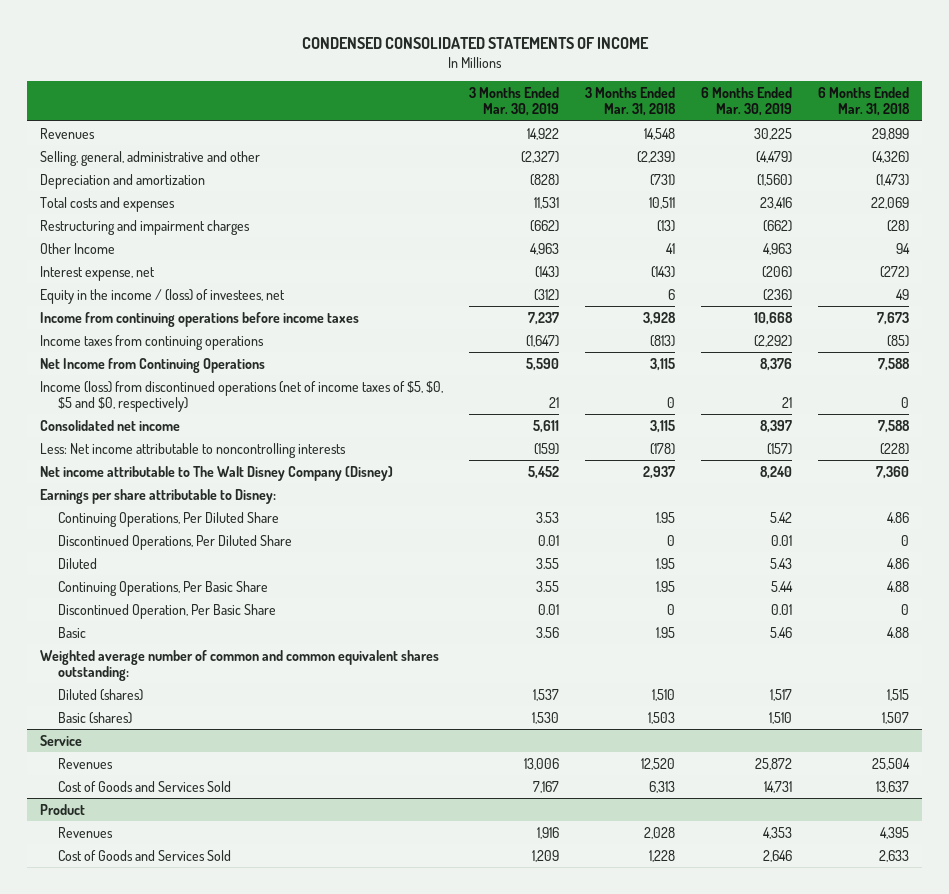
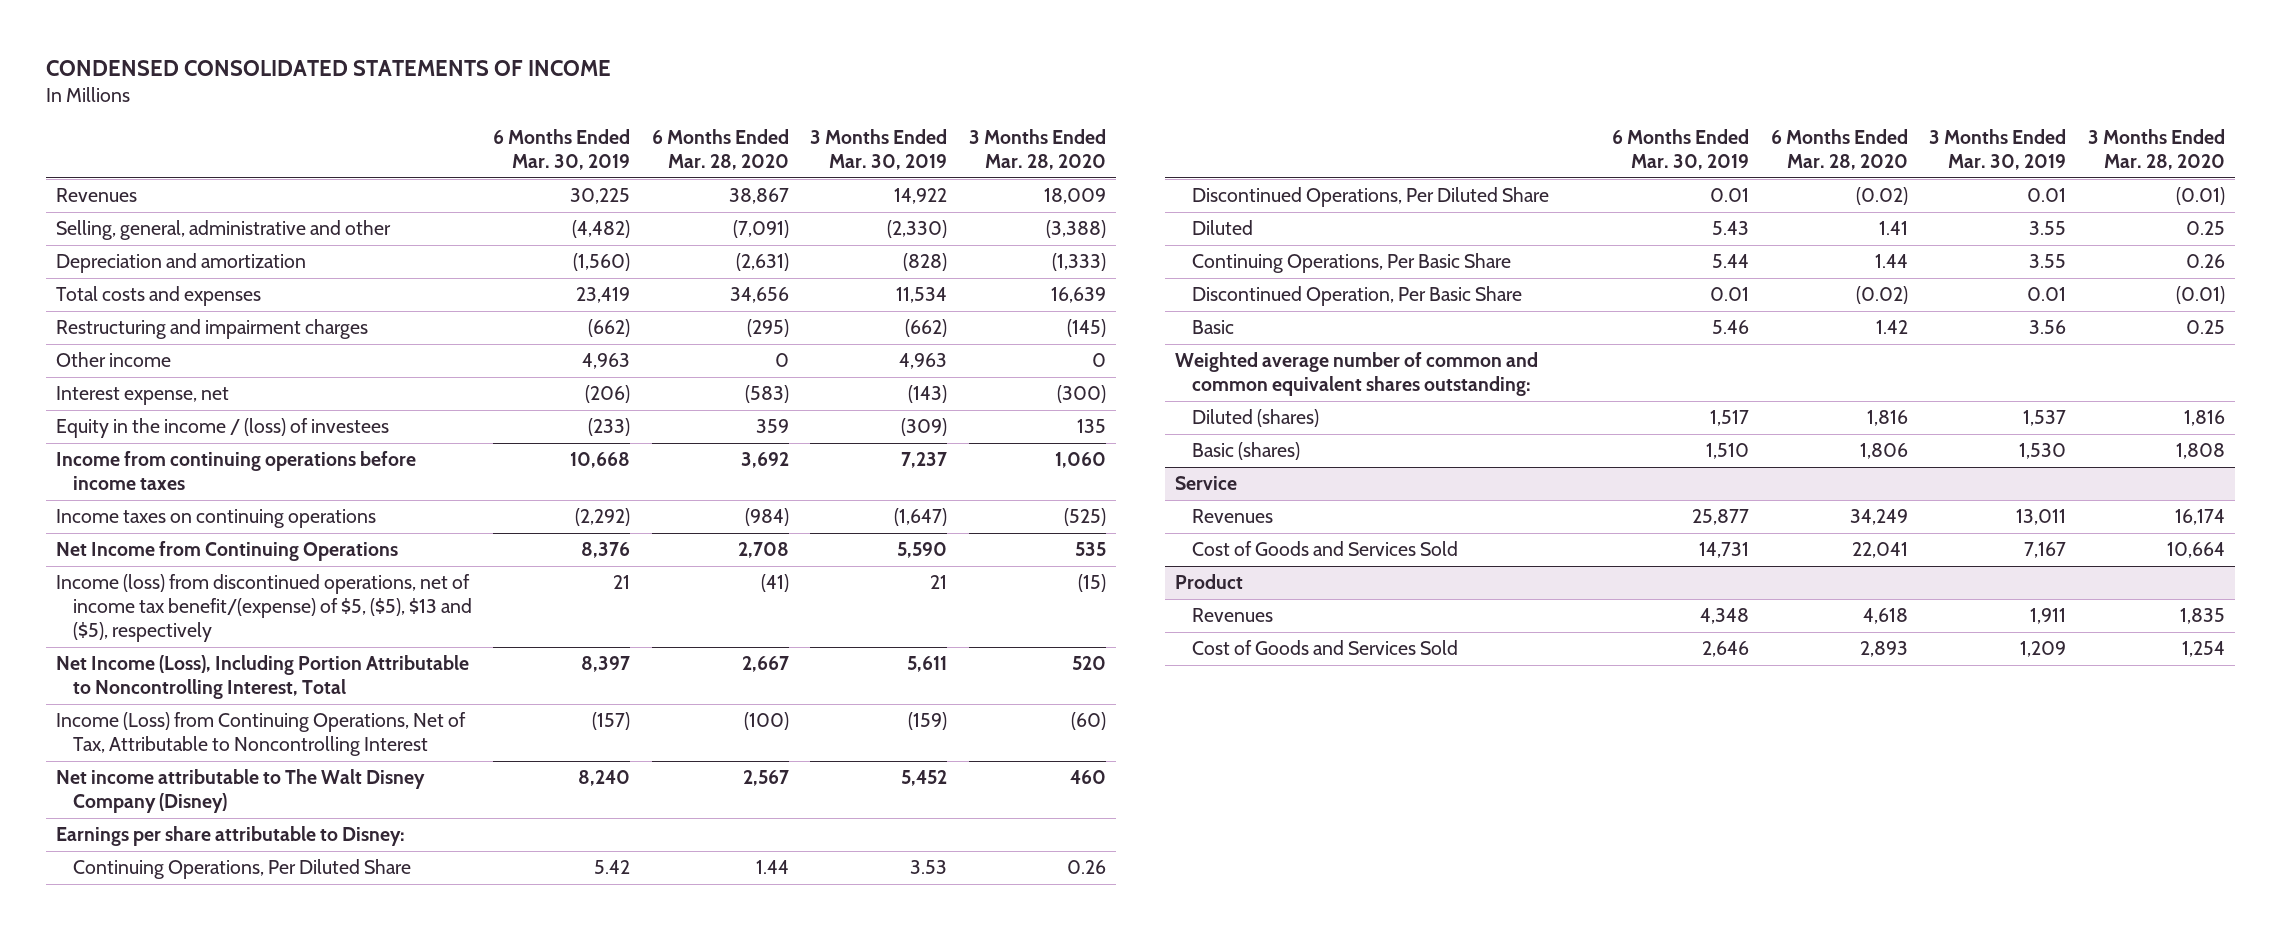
- | 3 Months Ended Mar. 30, 2019 | 3 Months Ended Mar. 31, 2018 | 6 Months Ended Mar. 30, 2019 | 6 Months Ended Mar. 31, 2018
+ | 6 Months Ended Mar. 30, 2019 | 6 Months Ended Mar. 28, 2020 | 3 Months Ended Mar. 30, 2019 | 3 Months Ended Mar. 28, 2020
- Selling, general, administrative and other | (2,327) | (2,239) | (4,479) | (4,326)
+ Selling, general, administrative and other | (4,482) | (7,091) | (2,330) | (3,388)
- Total costs and expenses | 11,531 | 10,511 | 23,416 | 22,069
+ Total costs and expenses | 23,419 | 34,656 | 11,534 | 16,639
- Other Income | 4,963 | 41 | 4,963 | 94
+ Other income | 4,963 | 0 | 4,963 | 0
- Equity in the income / (loss) of investees, net | (312) | 6 | (236) | 49
+ Equity in the income / (loss) of investees | (233) | 359 | (309) | 135
- Income taxes from continuing operations | (1,647) | (813) | (2,292) | (85)
+ Income taxes on continuing operations | (2,292) | (984) | (1,647) | (525)
- Income (loss) from discontinued operations (net of income taxes of $5, $0, $5 and $0, respectively) | 21 | 0 | 21 | 0
- Consolidated net income | 5,611 | 3,115 | 8,397 | 7,588
- Less: Net income attributable to noncontrolling interests | (159) | (178) | (157) | (228)
+ Income (loss) from discontinued operations, net of income tax benefit/(expense) of $5, ($5), $13 and ($5), respectively | 21 | (41) | 21 | (15)
+ Net Income (Loss), Including Portion Attributable to Noncontrolling Interest, Total | 8,397 | 2,667 | 5,611 | 520
+ Income (Loss) from Continuing Operations, Net of Tax, Attributable to Noncontrolling Interest | (157) | (100) | (159) | (60)
@ Service
- Revenues | 13,006 | 12,520 | 25,872 | 25,504
+ Revenues | 25,877 | 34,249 | 13,011 | 16,174
@ Product
- Revenues | 1,916 | 2,028 | 4,353 | 4,395
+ Revenues | 4,348 | 4,618 | 1,911 | 1,835

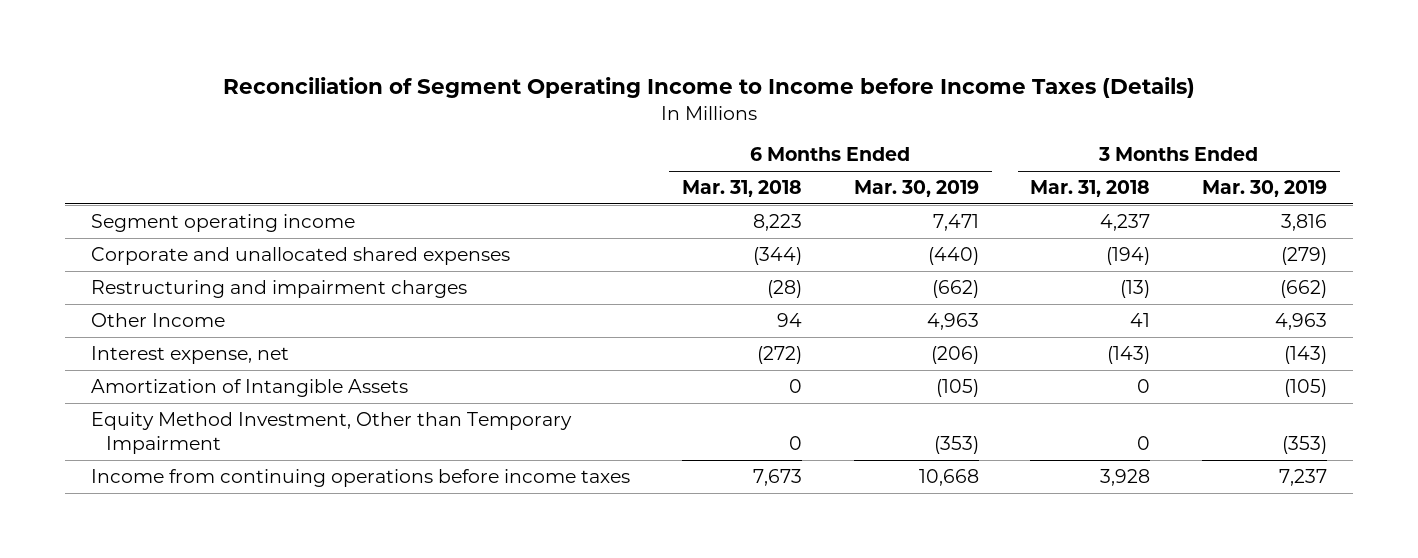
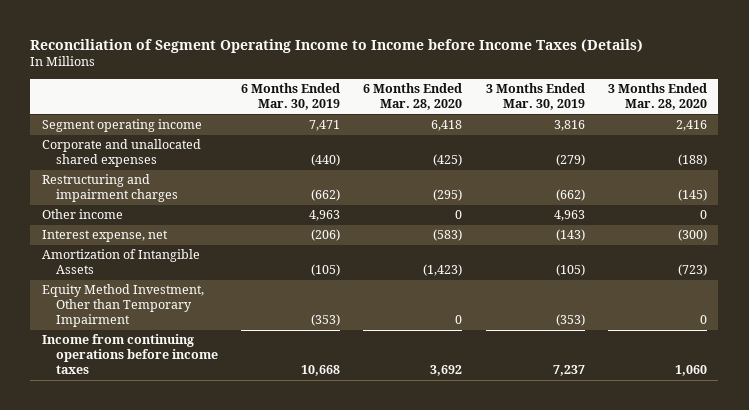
- | 6 Months Ended Mar. 31, 2018 | 6 Months Ended Mar. 30, 2019 | 3 Months Ended Mar. 31, 2018 | 3 Months Ended Mar. 30, 2019
+ | 6 Months Ended Mar. 30, 2019 | 6 Months Ended Mar. 28, 2020 | 3 Months Ended Mar. 30, 2019 | 3 Months Ended Mar. 28, 2020
- Other Income | 94 | 4,963 | 41 | 4,963
+ Other income | 4,963 | 0 | 4,963 | 0

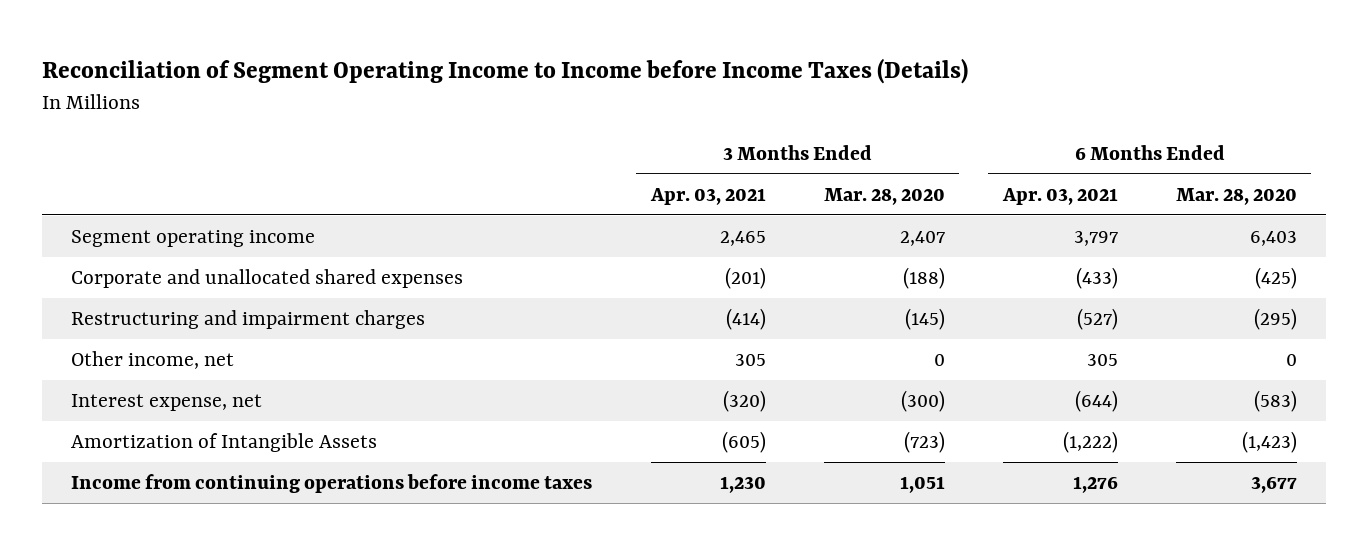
- | 6 Months Ended Mar. 30, 2019 | 6 Months Ended Mar. 28, 2020 | 3 Months Ended Mar. 30, 2019 | 3 Months Ended Mar. 28, 2020
+ | 3 Months Ended Apr. 03, 2021 | 3 Months Ended Mar. 28, 2020 | 6 Months Ended Apr. 03, 2021 | 6 Months Ended Mar. 28, 2020
- Segment operating income | 7,471 | 6,418 | 3,816 | 2,416
+ Segment operating income | 2,465 | 2,407 | 3,797 | 6,403
- Other income | 4,963 | 0 | 4,963 | 0
+ Other income, net | 305 | 0 | 305 | 0
- Equity Method Investment, Other than Temporary Impairment | (353) | 0 | (353) | 0
- Income from continuing operations before income taxes | 10,668 | 3,692 | 7,237 | 1,060
+ Income from continuing operations before income taxes | 1,230 | 1,051 | 1,276 | 3,677

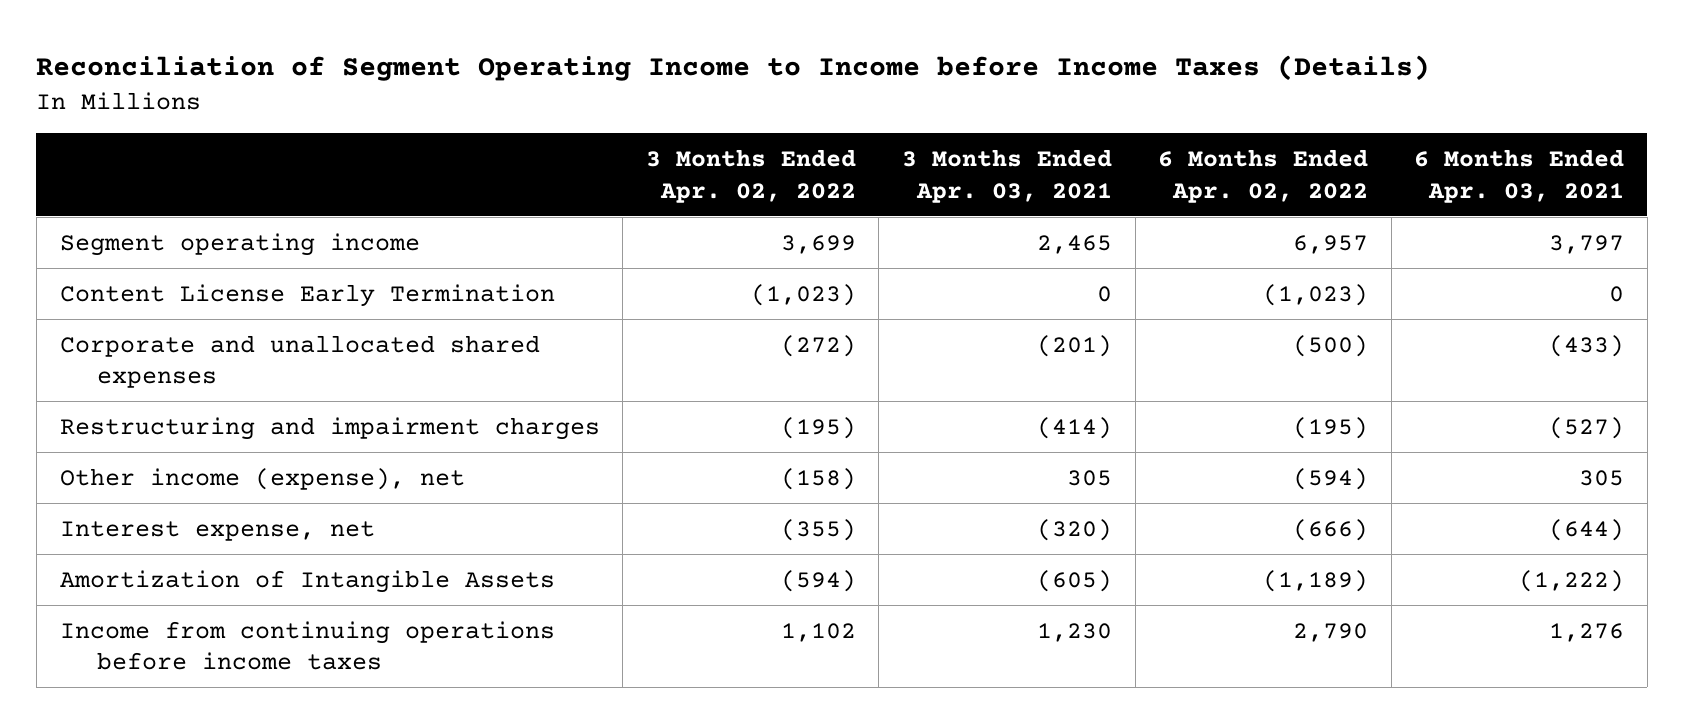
- | 3 Months Ended Apr. 03, 2021 | 3 Months Ended Mar. 28, 2020 | 6 Months Ended Apr. 03, 2021 | 6 Months Ended Mar. 28, 2020
+ | 3 Months Ended Apr. 02, 2022 | 3 Months Ended Apr. 03, 2021 | 6 Months Ended Apr. 02, 2022 | 6 Months Ended Apr. 03, 2021
+ Content License Early Termination | (1,023) | 0 | (1,023) | 0
- Other income, net | 305 | 0 | 305 | 0
+ Other income (expense), net | (158) | 305 | (594) | 305

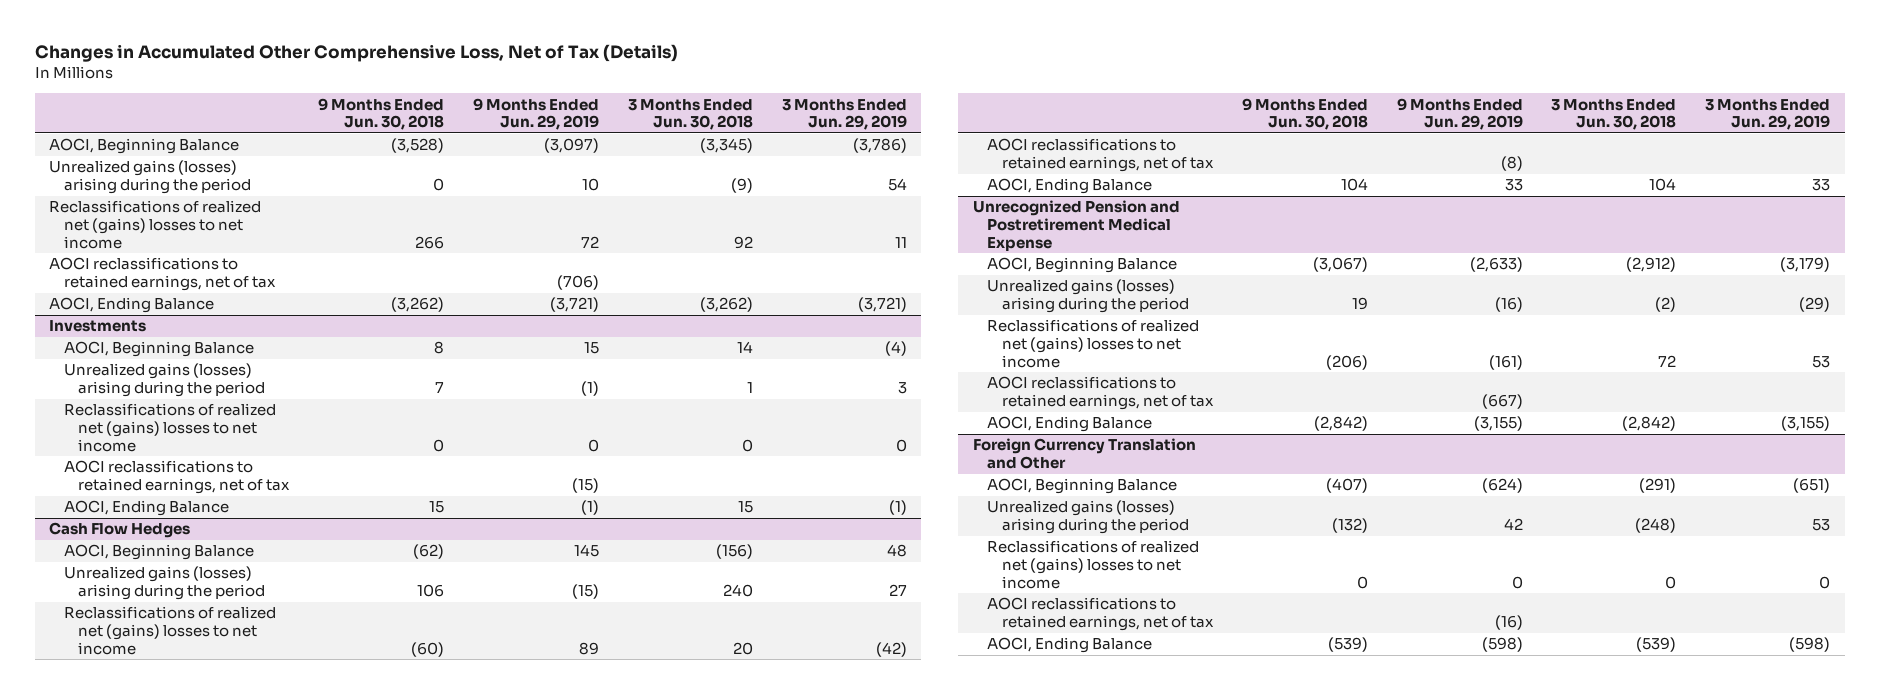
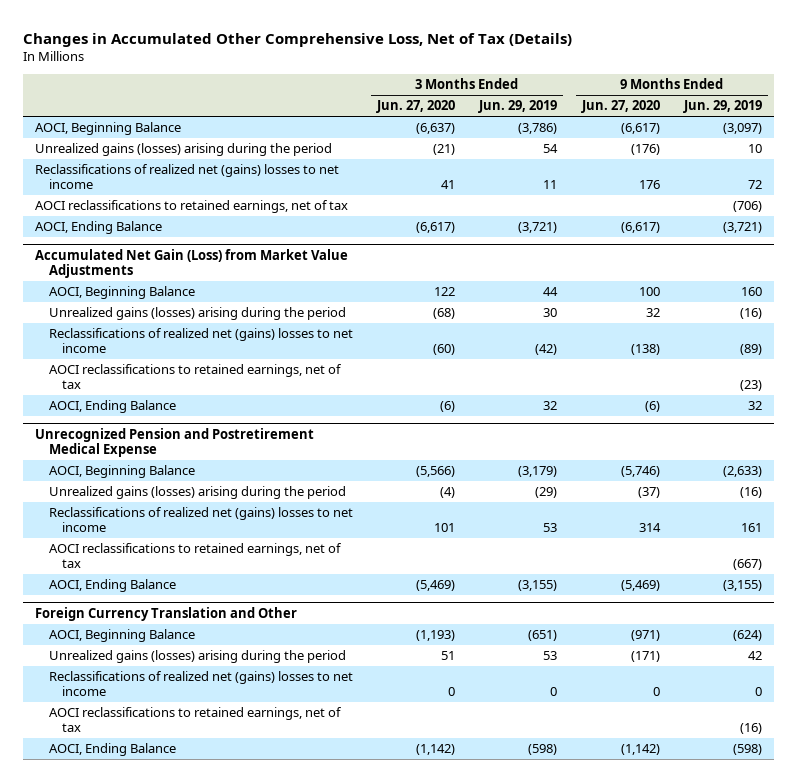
- | 9 Months Ended Jun. 30, 2018 | 9 Months Ended Jun. 29, 2019 | 3 Months Ended Jun. 30, 2018 | 3 Months Ended Jun. 29, 2019
+ | 3 Months Ended Jun. 27, 2020 | 3 Months Ended Jun. 29, 2019 | 9 Months Ended Jun. 27, 2020 | 9 Months Ended Jun. 29, 2019
- Investments
- AOCI, Beginning Balance | 8 | 15 | 14 | (4)
- Unrealized gains (losses) arising during the period | 7 | (1) | 1 | 3
- Reclassifications of realized net (gains) losses to net income | 0 | 0 | 0 | 0
- AOCI reclassifications to retained earnings, net of tax | | (15) | |
- AOCI, Ending Balance | 15 | (1) | 15 | (1)
- Cash Flow Hedges
- AOCI, Beginning Balance | (62) | 145 | (156) | 48
- Unrealized gains (losses) arising during the period | 106 | (15) | 240 | 27
- Reclassifications of realized net (gains) losses to net income | (60) | 89 | 20 | (42)
- AOCI reclassifications to retained earnings, net of tax | | (8) | |
- AOCI, Ending Balance | 104 | 33 | 104 | 33
+ Accumulated Net Gain (Loss) from Market Value Adjustments
+ AOCI, Beginning Balance | 122 | 44 | 100 | 160
+ Unrealized gains (losses) arising during the period | (68) | 30 | 32 | (16)
+ Reclassifications of realized net (gains) losses to net income | (60) | (42) | (138) | (89)
+ AOCI reclassifications to retained earnings, net of tax | | | | (23)
+ AOCI, Ending Balance | (6) | 32 | (6) | 32
@ Unrecognized Pension and Postretirement Medical Expense
- Reclassifications of realized net (gains) losses to net income | (206) | (161) | 72 | 53
+ Reclassifications of realized net (gains) losses to net income | 101 | 53 | 314 | 161

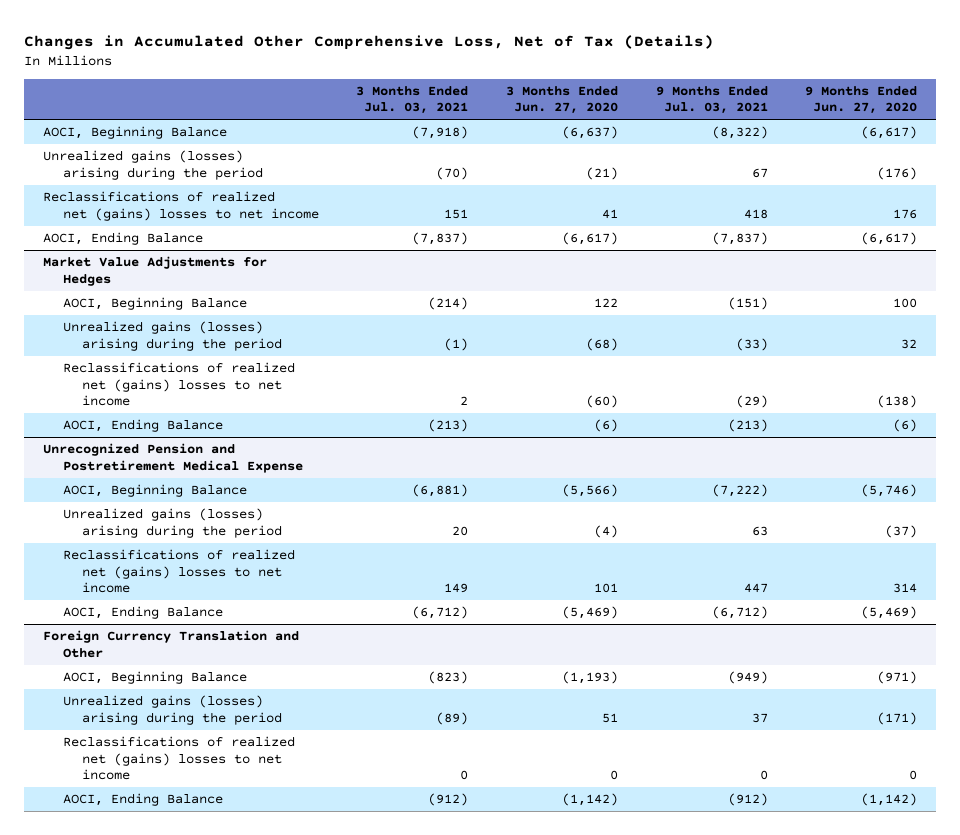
- | 3 Months Ended Jun. 27, 2020 | 3 Months Ended Jun. 29, 2019 | 9 Months Ended Jun. 27, 2020 | 9 Months Ended Jun. 29, 2019
+ | 3 Months Ended Jul. 03, 2021 | 3 Months Ended Jun. 27, 2020 | 9 Months Ended Jul. 03, 2021 | 9 Months Ended Jun. 27, 2020
- AOCI reclassifications to retained earnings, net of tax | | | | (706)
- Accumulated Net Gain (Loss) from Market Value Adjustments
+ Market Value Adjustments for Hedges
- AOCI reclassifications to retained earnings, net of tax | | | | (23)
@ Unrecognized Pension and Postretirement Medical Expense
- AOCI reclassifications to retained earnings, net of tax | | | | (667)
@ Foreign Currency Translation and Other
- AOCI reclassifications to retained earnings, net of tax | | | | (16)

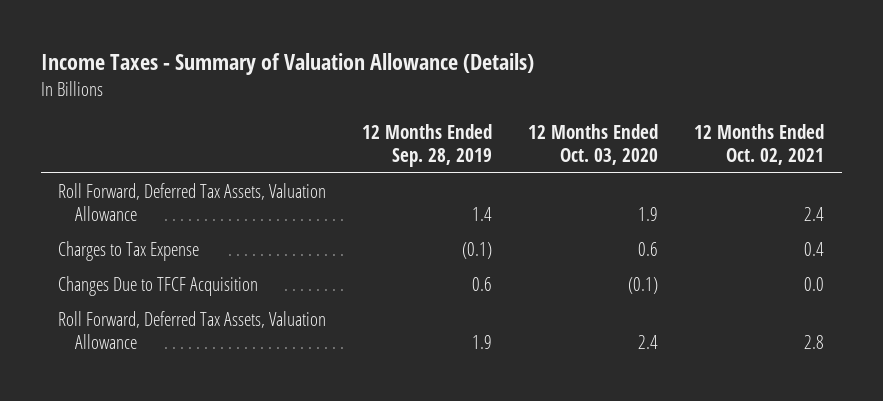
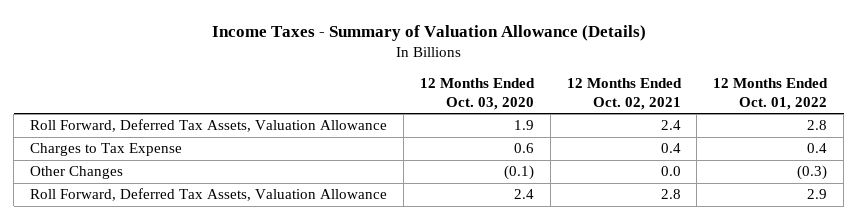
- | 12 Months Ended Sep. 28, 2019 | 12 Months Ended Oct. 03, 2020 | 12 Months Ended Oct. 02, 2021
+ | 12 Months Ended Oct. 03, 2020 | 12 Months Ended Oct. 02, 2021 | 12 Months Ended Oct. 01, 2022
- Changes Due to TFCF Acquisition | 0.6 | (0.1) | 0.0
+ Other Changes | (0.1) | 0.0 | (0.3)

